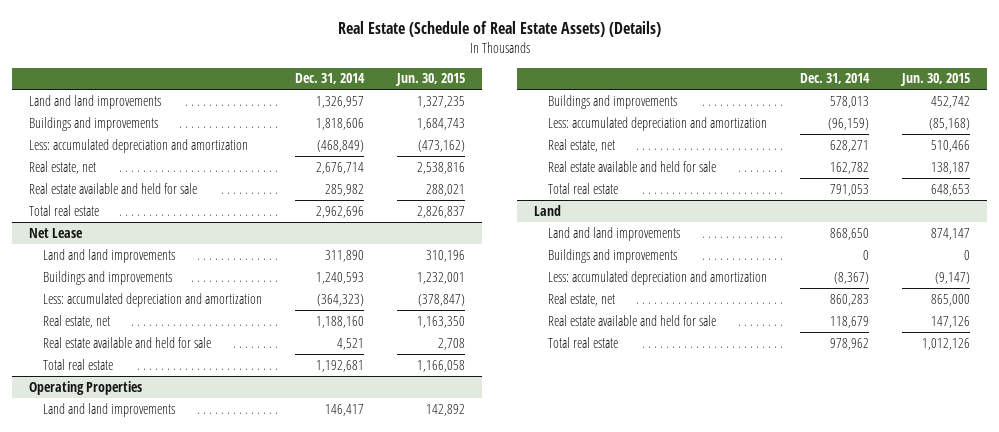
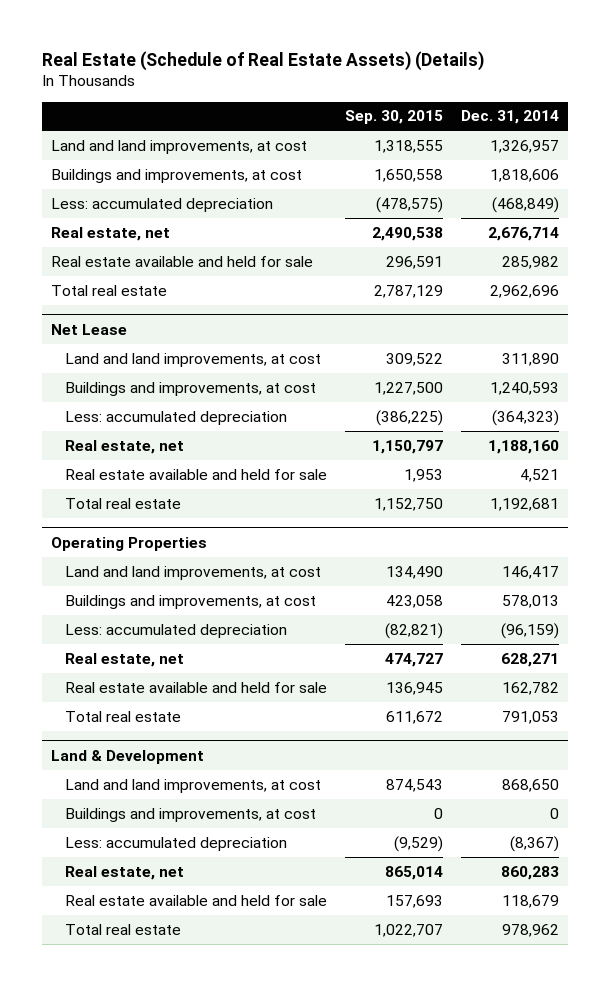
- | Dec. 31, 2014 | Jun. 30, 2015
+ | Sep. 30, 2015 | Dec. 31, 2014
- Land and land improvements | 1,326,957 | 1,327,235
- Buildings and improvements | 1,818,606 | 1,684,743
- Less: accumulated depreciation and amortization | (468,849) | (473,162)
+ Land and land improvements, at cost | 1,318,555 | 1,326,957
+ Buildings and improvements, at cost | 1,650,558 | 1,818,606
+ Less: accumulated depreciation | (478,575) | (468,849)
@ Net Lease
- Land and land improvements | 311,890 | 310,196
- Buildings and improvements | 1,240,593 | 1,232,001
- Less: accumulated depreciation and amortization | (364,323) | (378,847)
+ Land and land improvements, at cost | 309,522 | 311,890
+ Buildings and improvements, at cost | 1,227,500 | 1,240,593
+ Less: accumulated depreciation | (386,225) | (364,323)
@ Operating Properties
- Land and land improvements | 146,417 | 142,892
- Buildings and improvements | 578,013 | 452,742
- Less: accumulated depreciation and amortization | (96,159) | (85,168)
+ Land and land improvements, at cost | 134,490 | 146,417
+ Buildings and improvements, at cost | 423,058 | 578,013
+ Less: accumulated depreciation | (82,821) | (96,159)
- Land
- Land and land improvements | 868,650 | 874,147
- Buildings and improvements | 0 | 0
- Less: accumulated depreciation and amortization | (8,367) | (9,147)
+ Land & Development
+ Land and land improvements, at cost | 874,543 | 868,650
+ Buildings and improvements, at cost | 0 | 0
+ Less: accumulated depreciation | (9,529) | (8,367)

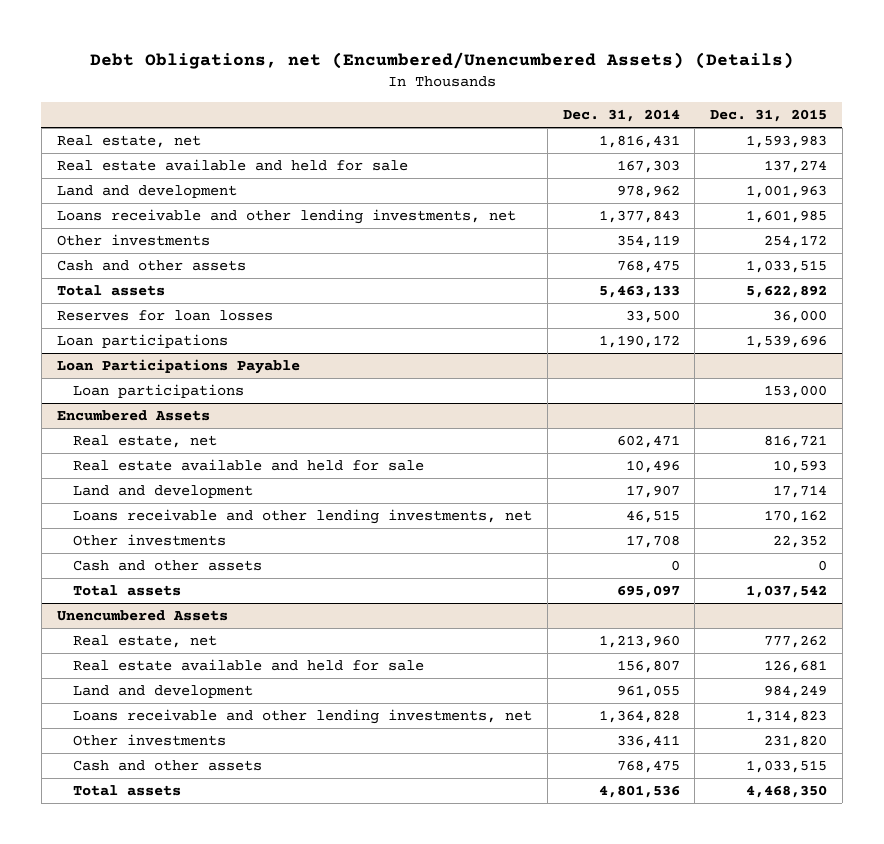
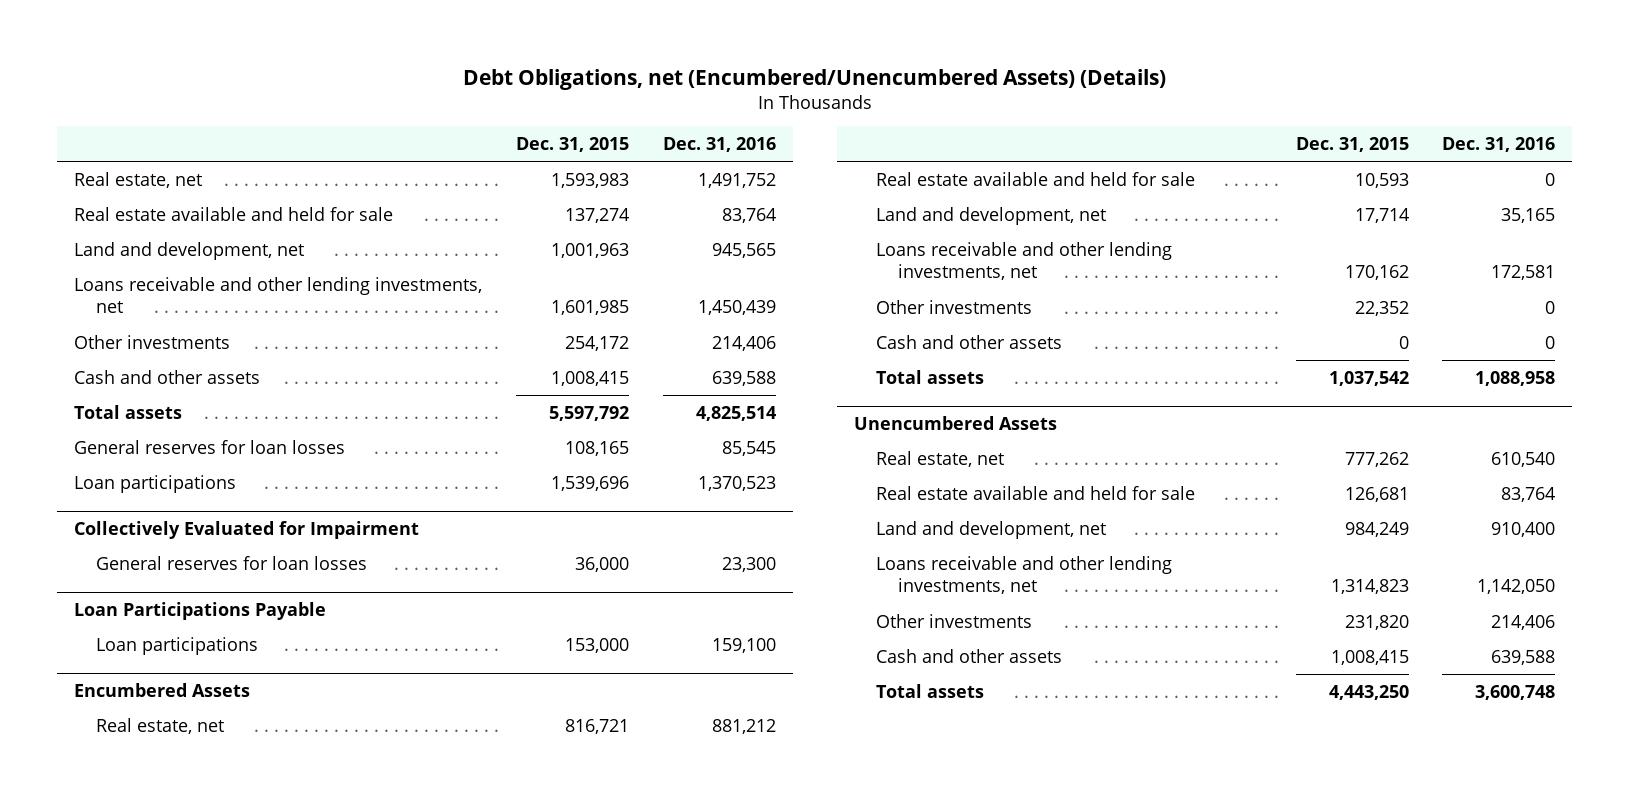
- | Dec. 31, 2014 | Dec. 31, 2015
+ | Dec. 31, 2015 | Dec. 31, 2016
- Land and development | 978,962 | 1,001,963
+ Land and development, net | 1,001,963 | 945,565
- Cash and other assets | 768,475 | 1,033,515
- Total assets | 5,463,133 | 5,622,892
- Reserves for loan losses | 33,500 | 36,000
+ Cash and other assets | 1,008,415 | 639,588
+ Total assets | 5,597,792 | 4,825,514
+ General reserves for loan losses | 108,165 | 85,545
+ Collectively Evaluated for Impairment
+ General reserves for loan losses | 36,000 | 23,300
@ Encumbered Assets
- Land and development | 17,907 | 17,714
+ Land and development, net | 17,714 | 35,165
@ Unencumbered Assets
- Land and development | 961,055 | 984,249
+ Land and development, net | 984,249 | 910,400
- Cash and other assets | 768,475 | 1,033,515
- Total assets | 4,801,536 | 4,468,350
+ Cash and other assets | 1,008,415 | 639,588
+ Total assets | 4,443,250 | 3,600,748

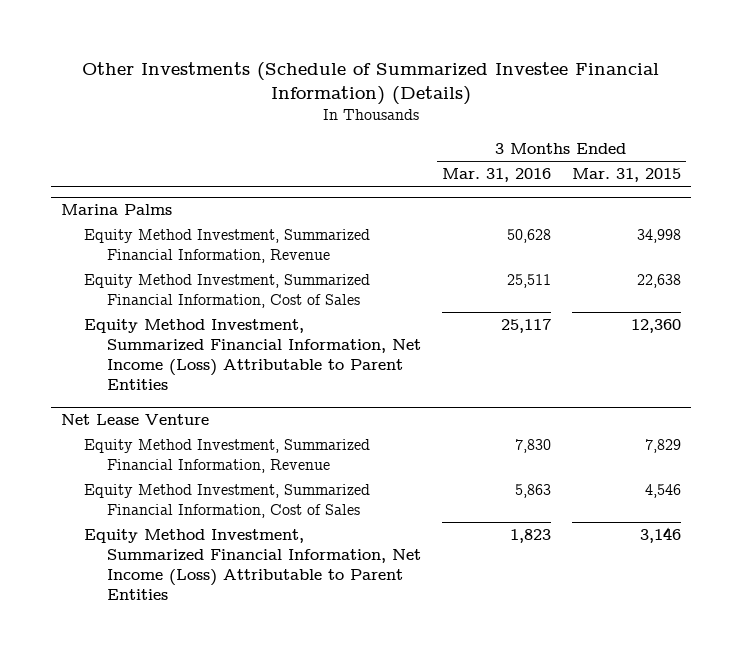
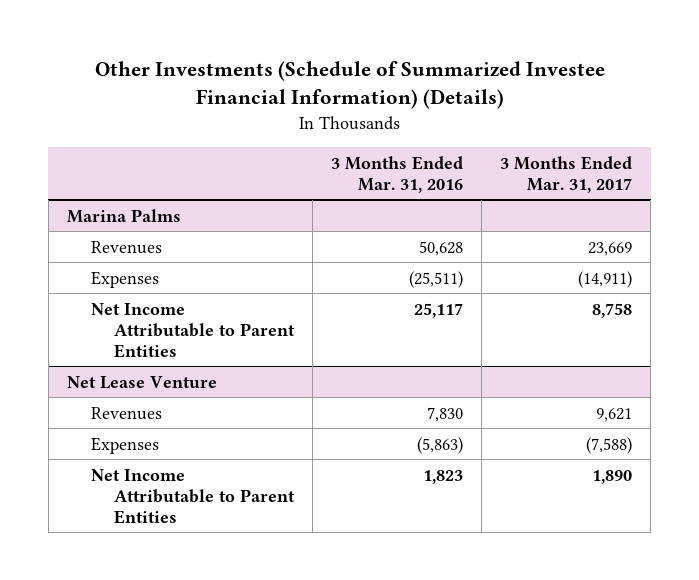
- | 3 Months Ended Mar. 31, 2016 | 3 Months Ended Mar. 31, 2015
+ | 3 Months Ended Mar. 31, 2016 | 3 Months Ended Mar. 31, 2017
@ Marina Palms
- Equity Method Investment, Summarized Financial Information, Revenue | 50,628 | 34,998
- Equity Method Investment, Summarized Financial Information, Cost of Sales | 25,511 | 22,638
- Equity Method Investment, Summarized Financial Information, Net Income (Loss) Attributable to Parent Entities | 25,117 | 12,360
+ Revenues | 50,628 | 23,669
+ Expenses | (25,511) | (14,911)
+ Net Income Attributable to Parent Entities | 25,117 | 8,758
@ Net Lease Venture
- Equity Method Investment, Summarized Financial Information, Revenue | 7,830 | 7,829
- Equity Method Investment, Summarized Financial Information, Cost of Sales | 5,863 | 4,546
- Equity Method Investment, Summarized Financial Information, Net Income (Loss) Attributable to Parent Entities | 1,823 | 3,146
+ Revenues | 7,830 | 9,621
+ Expenses | (5,863) | (7,588)
+ Net Income Attributable to Parent Entities | 1,823 | 1,890

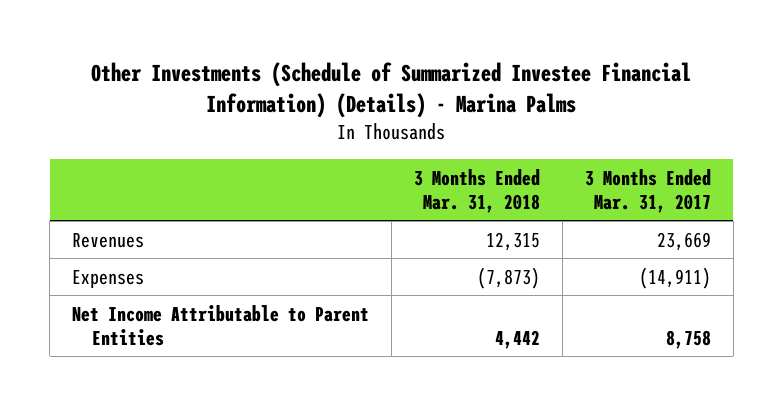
- Other Investments (Schedule of Summarized Investee Financial Information) (Details)
+ Other Investments (Schedule of Summarized Investee Financial Information) (Details) - Marina Palms
- | 3 Months Ended Mar. 31, 2016 | 3 Months Ended Mar. 31, 2017
+ | 3 Months Ended Mar. 31, 2018 | 3 Months Ended Mar. 31, 2017
- Marina Palms
- Net Lease Venture
- Revenues | 7,830 | 9,621
- Expenses | (5,863) | (7,588)
- Net Income Attributable to Parent Entities | 1,823 | 1,890

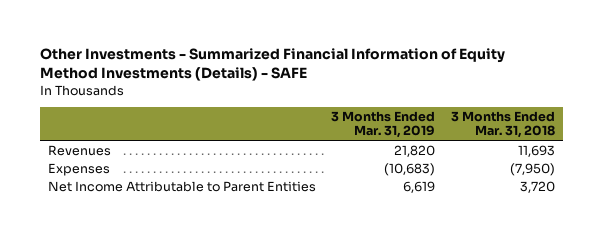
- Other Investments (Schedule of Summarized Investee Financial Information) (Details) - Marina Palms
+ Other Investments - Summarized Financial Information of Equity Method Investments (Details) - SAFE
- | 3 Months Ended Mar. 31, 2018 | 3 Months Ended Mar. 31, 2017
+ | 3 Months Ended Mar. 31, 2019 | 3 Months Ended Mar. 31, 2018
- Revenues | 12,315 | 23,669
- Expenses | (7,873) | (14,911)
- Net Income Attributable to Parent Entities | 4,442 | 8,758
+ Revenues | 21,820 | 11,693
+ Expenses | (10,683) | (7,950)
+ Net Income Attributable to Parent Entities | 6,619 | 3,720

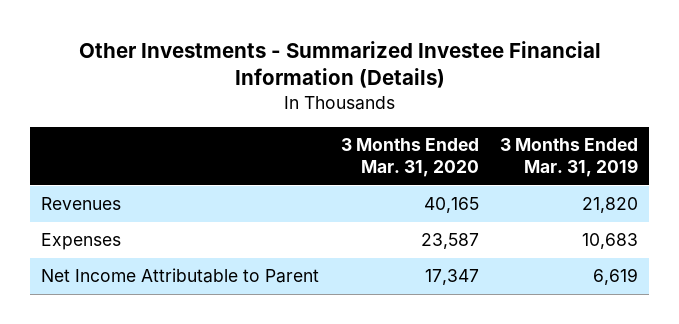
- Other Investments - Summarized Financial Information of Equity Method Investments (Details) - SAFE
+ Other Investments - Summarized Investee Financial Information (Details)
- | 3 Months Ended Mar. 31, 2019 | 3 Months Ended Mar. 31, 2018
+ | 3 Months Ended Mar. 31, 2020 | 3 Months Ended Mar. 31, 2019
- Expenses | (10,683) | (7,950)
- Net Income Attributable to Parent Entities | 6,619 | 3,720
+ Expenses | 23,587 | 10,683
+ Net Income Attributable to Parent | 17,347 | 6,619

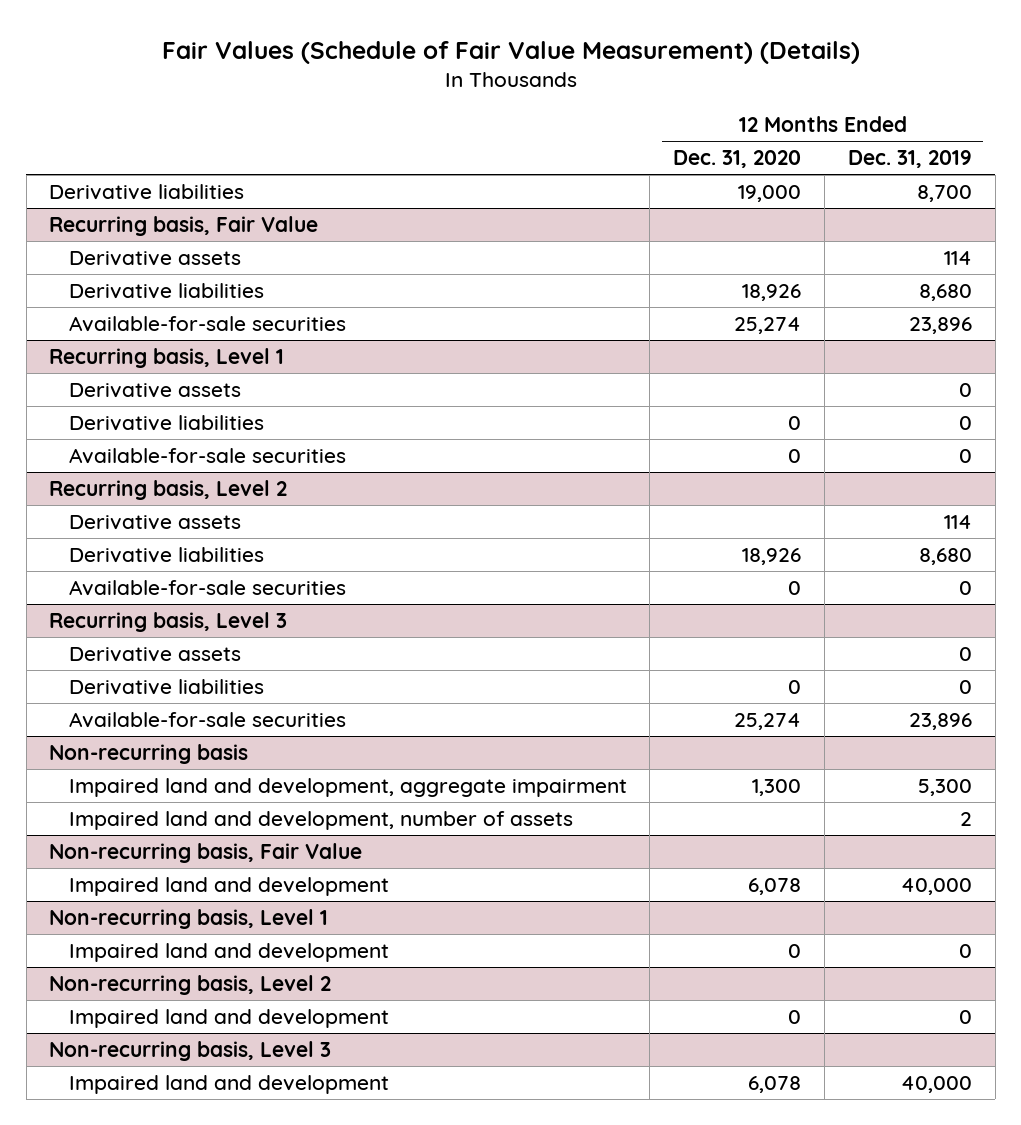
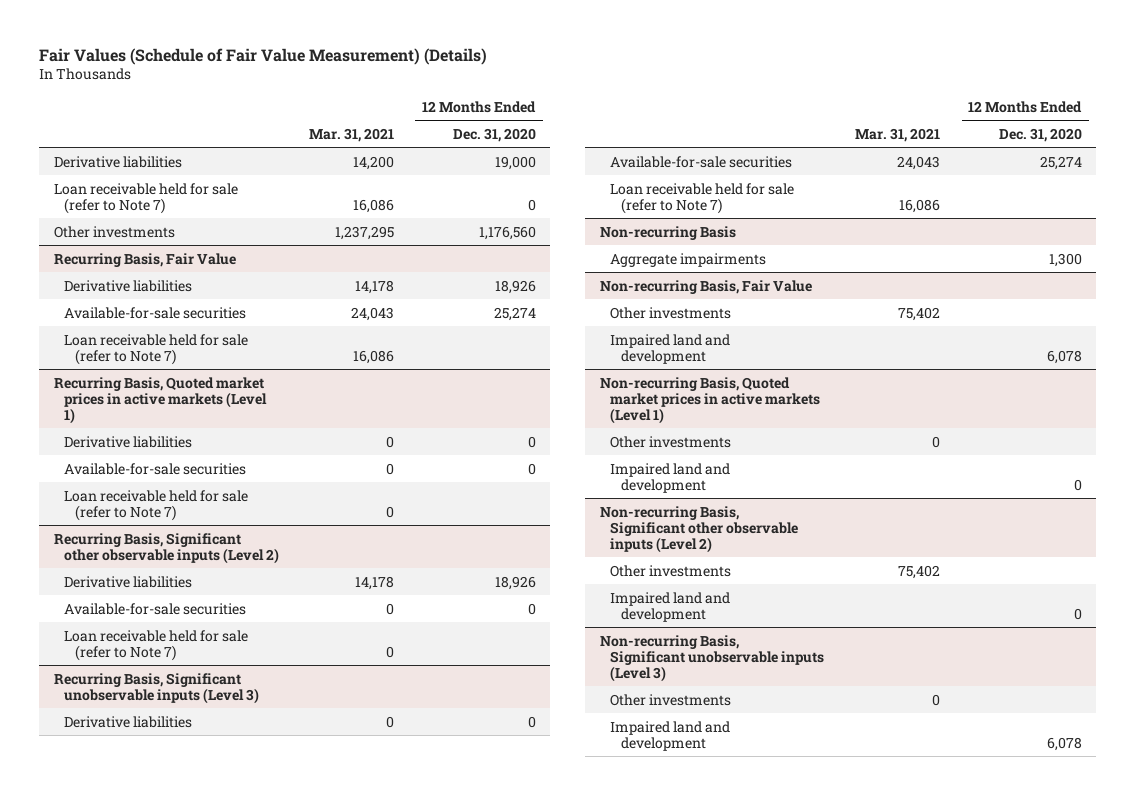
- | 12 Months Ended Dec. 31, 2020 | 12 Months Ended Dec. 31, 2019
+ | Mar. 31, 2021 | 12 Months Ended Dec. 31, 2020
- Recurring basis, Fair Value
- Derivative assets | | 114
+ Loan receivable held for sale (refer to Note 7) | 16,086 | 0
+ Other investments | 1,237,295 | 1,176,560
+ Recurring Basis, Fair Value
- Recurring basis, Level 1
- Derivative assets | | 0
+ Loan receivable held for sale (refer to Note 7) | 16,086 |
+ Recurring Basis, Quoted market prices in active markets (Level 1)
- Recurring basis, Level 2
- Derivative assets | | 114
+ Loan receivable held for sale (refer to Note 7) | 0 |
+ Recurring Basis, Significant other observable inputs (Level 2)
- Recurring basis, Level 3
- Derivative assets | | 0
+ Loan receivable held for sale (refer to Note 7) | 0 |
+ Recurring Basis, Significant unobservable inputs (Level 3)
- Non-recurring basis
- Impaired land and development, aggregate impairment | 1,300 | 5,300
- Impaired land and development, number of assets | | 2
- Non-recurring basis, Fair Value
+ Loan receivable held for sale (refer to Note 7) | 16,086 |
+ Non-recurring Basis
+ Aggregate impairments | | 1,300
+ Non-recurring Basis, Fair Value
+ Other investments | 75,402 |
- Non-recurring basis, Level 1
+ Non-recurring Basis, Quoted market prices in active markets (Level 1)
+ Other investments | 0 |
- Non-recurring basis, Level 2
+ Non-recurring Basis, Significant other observable inputs (Level 2)
+ Other investments | 75,402 |
- Non-recurring basis, Level 3
+ Non-recurring Basis, Significant unobservable inputs (Level 3)
+ Other investments | 0 |

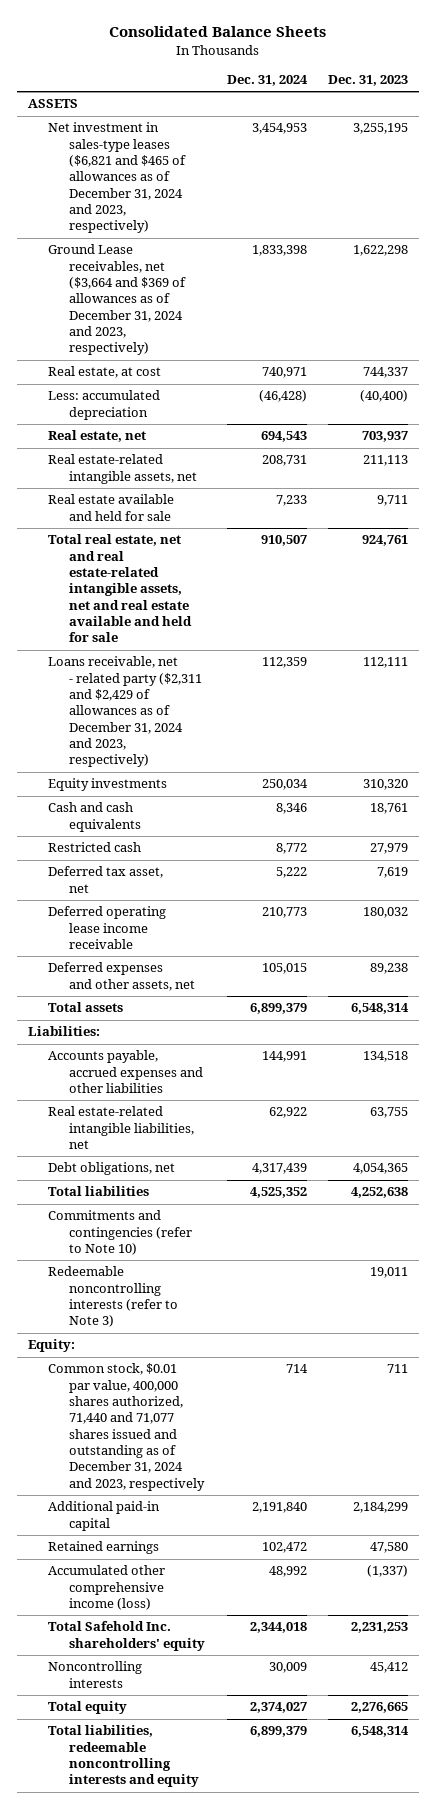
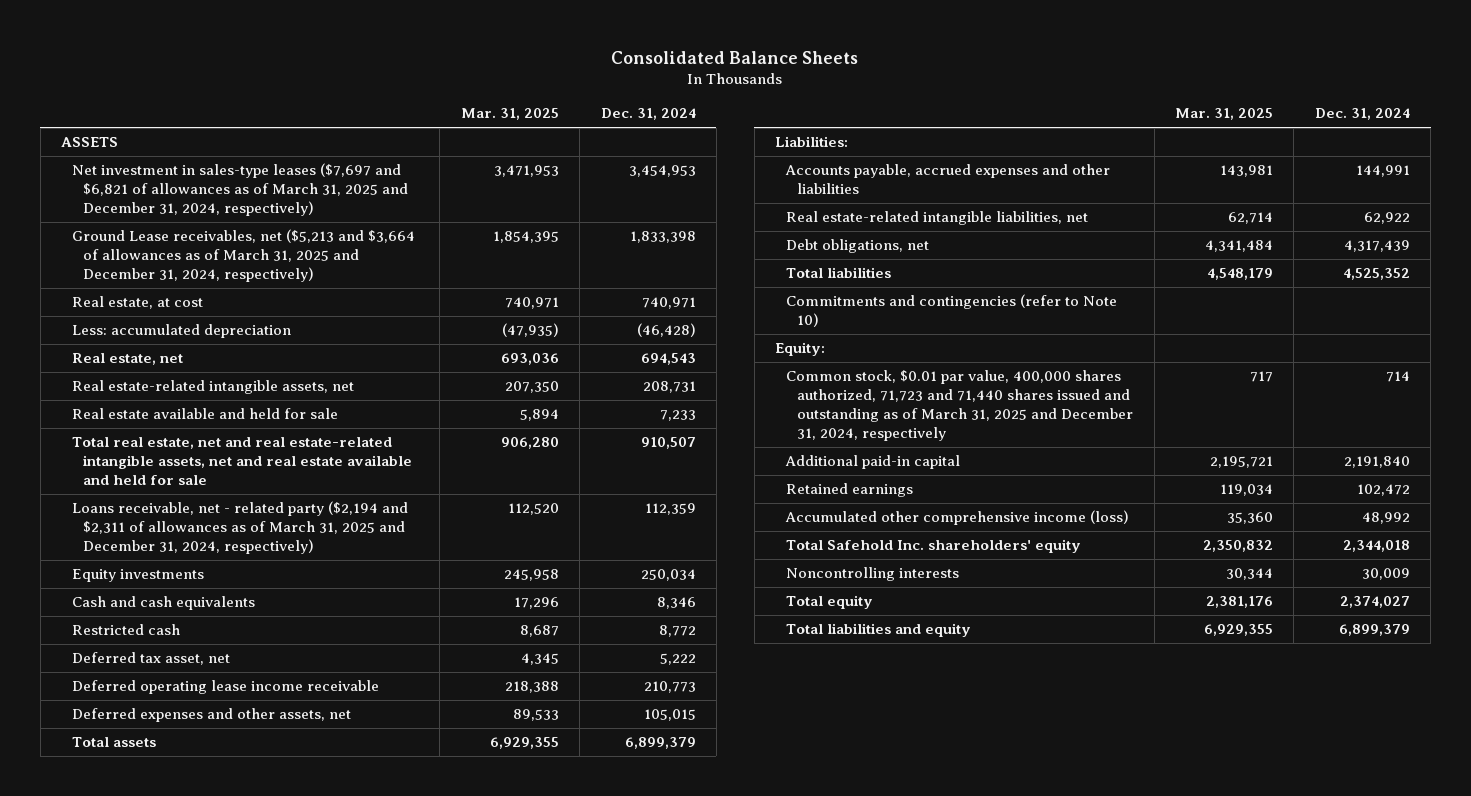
- | Dec. 31, 2024 | Dec. 31, 2023
+ | Mar. 31, 2025 | Dec. 31, 2024
- Net investment in sales-type leases ($6,821 and $465 of allowances as of December 31, 2024 and 2023, respectively) | 3,454,953 | 3,255,195
- Ground Lease receivables, net ($3,664 and $369 of allowances as of December 31, 2024 and 2023, respectively) | 1,833,398 | 1,622,298
+ Net investment in sales-type leases ($7,697 and $6,821 of allowances as of March 31, 2025 and December 31, 2024, respectively) | 3,471,953 | 3,454,953
+ Ground Lease receivables, net ($5,213 and $3,664 of allowances as of March 31, 2025 and December 31, 2024, respectively) | 1,854,395 | 1,833,398
- Loans receivable, net - related party ($2,311 and $2,429 of allowances as of December 31, 2024 and 2023, respectively) | 112,359 | 112,111
+ Loans receivable, net - related party ($2,194 and $2,311 of allowances as of March 31, 2025 and December 31, 2024, respectively) | 112,520 | 112,359
- Redeemable noncontrolling interests (refer to Note 3) | | 19,011
- Common stock, $0.01 par value, 400,000 shares authorized, 71,440 and 71,077 shares issued and outstanding as of December 31, 2024 and 2023, respectively | 714 | 711
+ Common stock, $0.01 par value, 400,000 shares authorized, 71,723 and 71,440 shares issued and outstanding as of March 31, 2025 and December 31, 2024, respectively | 717 | 714
- Total liabilities, redeemable noncontrolling interests and equity | 6,899,379 | 6,548,314
+ Total liabilities and equity | 6,929,355 | 6,899,379

